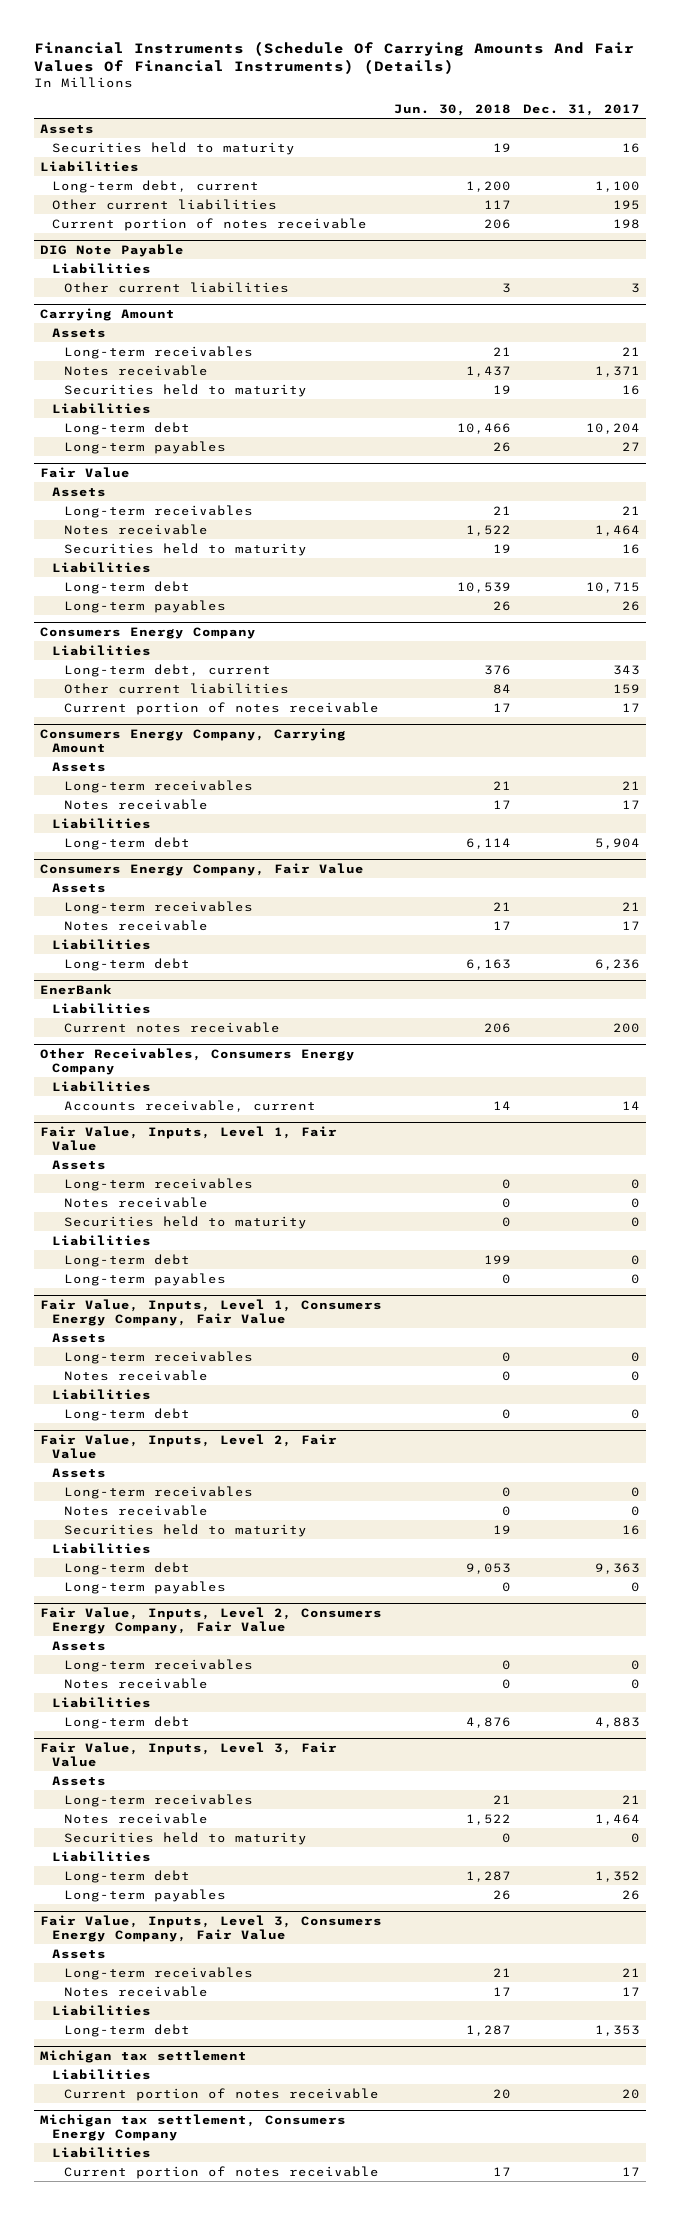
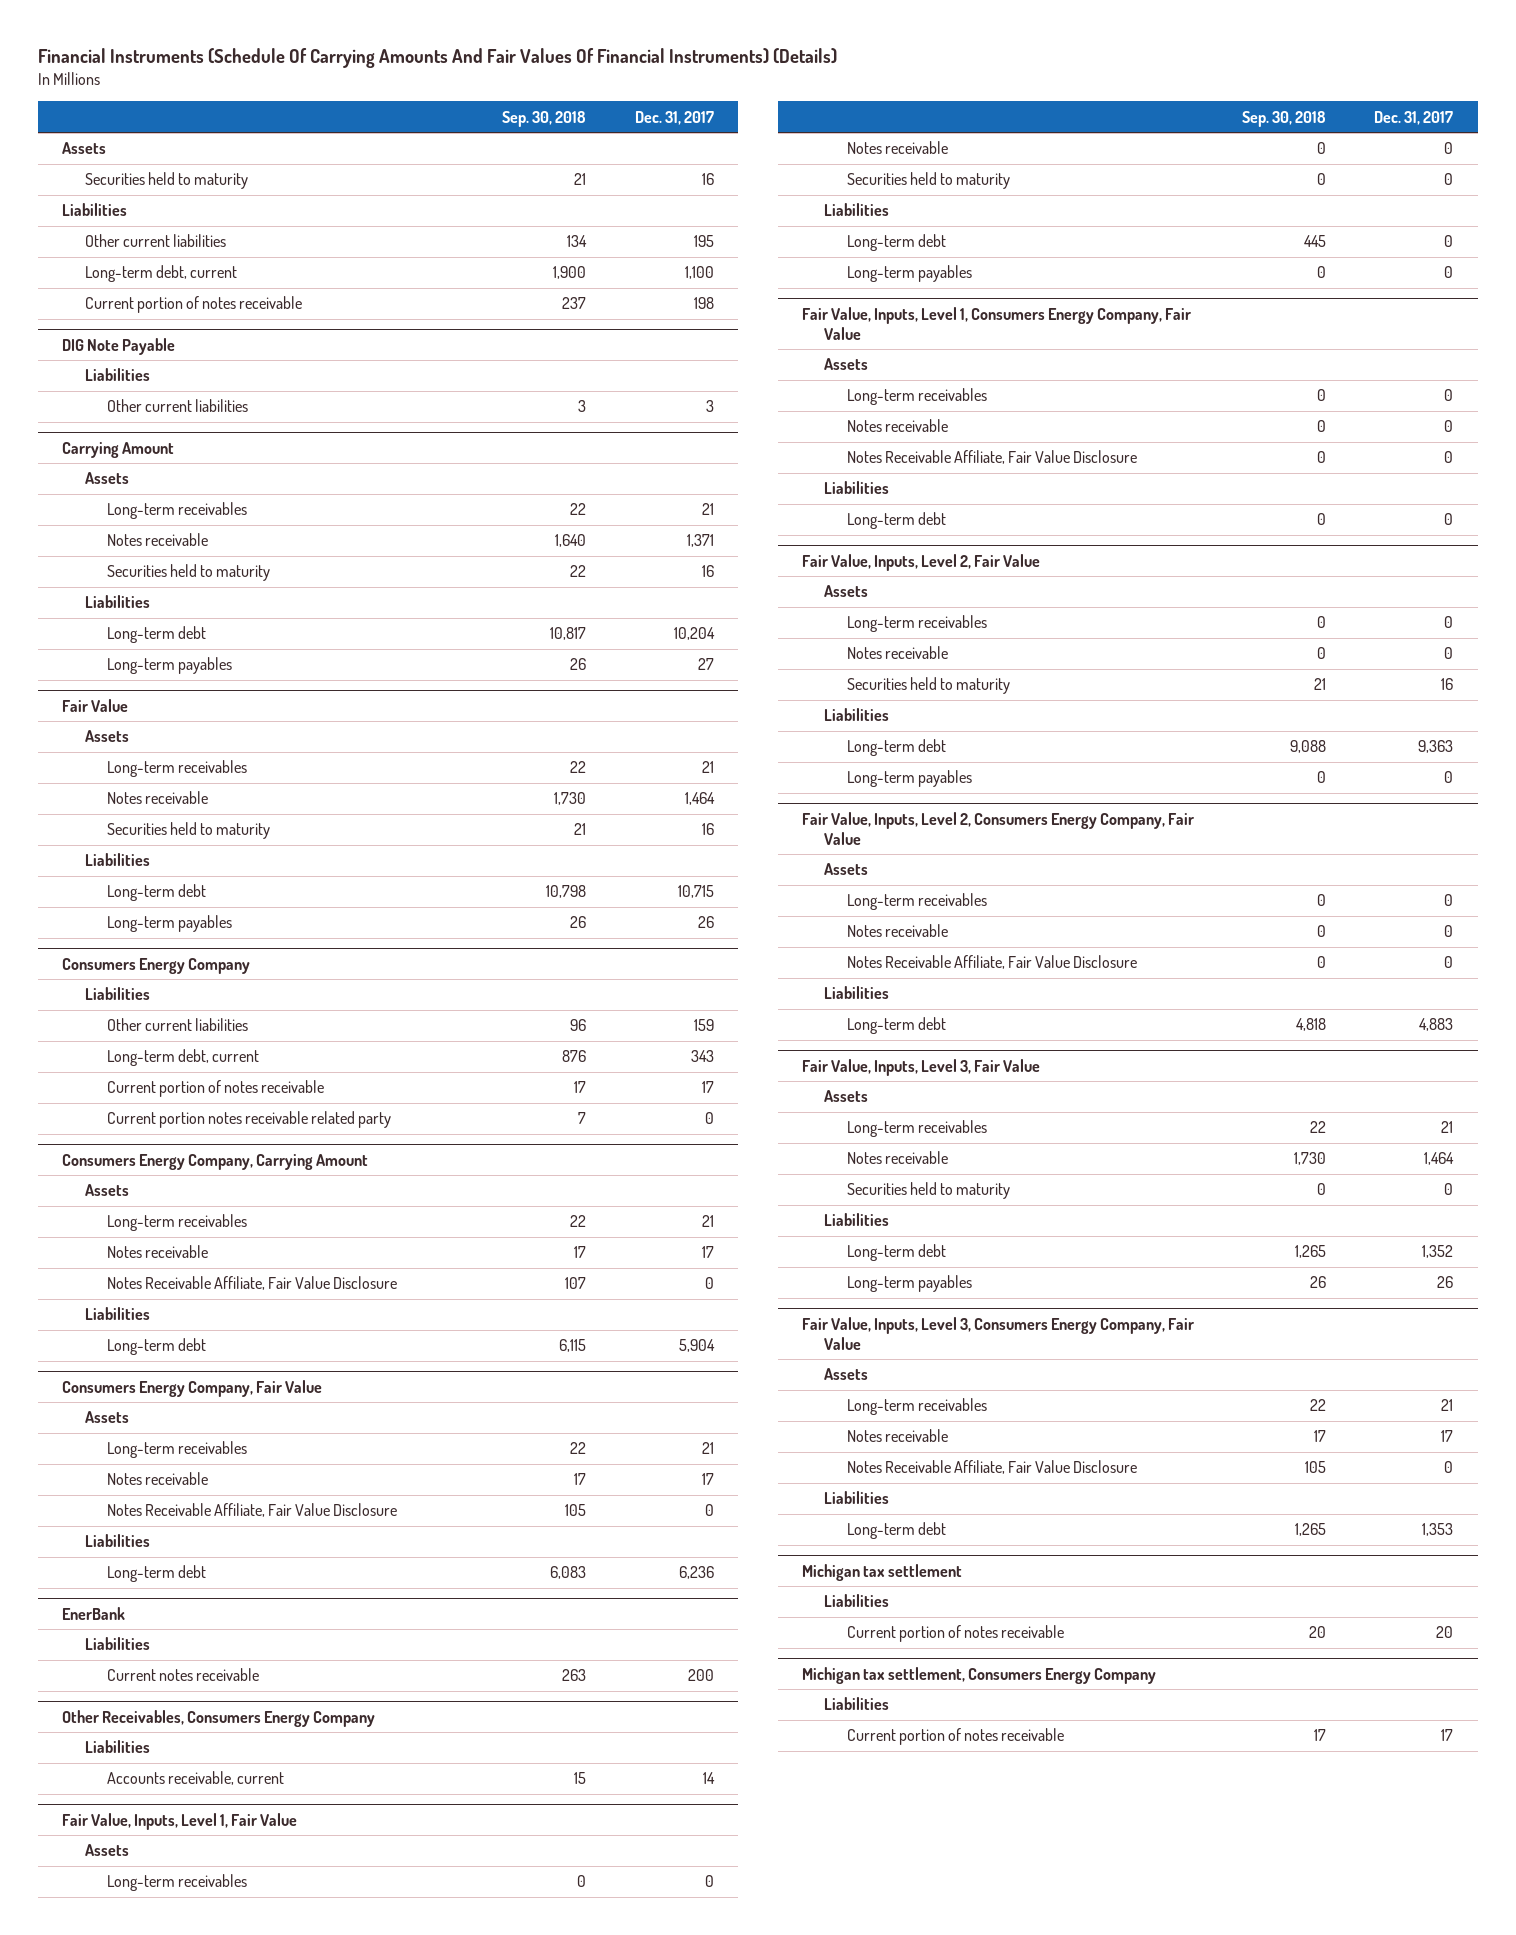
- | Jun. 30, 2018 | Dec. 31, 2017
+ | Sep. 30, 2018 | Dec. 31, 2017
moved down: Long-term debt, current | 1,900 | 1,100
@ Consumers Energy Company
moved down: Long-term debt, current | 876 | 343
+ Current portion notes receivable related party | 7 | 0
@ Consumers Energy Company, Carrying Amount
+ Notes Receivable Affiliate, Fair Value Disclosure | 107 | 0
@ Consumers Energy Company, Fair Value
+ Notes Receivable Affiliate, Fair Value Disclosure | 105 | 0
@ Fair Value, Inputs, Level 1, Consumers Energy Company, Fair Value
+ Notes Receivable Affiliate, Fair Value Disclosure | 0 | 0
@ Fair Value, Inputs, Level 2, Consumers Energy Company, Fair Value
+ Notes Receivable Affiliate, Fair Value Disclosure | 0 | 0
@ Fair Value, Inputs, Level 3, Consumers Energy Company, Fair Value
+ Notes Receivable Affiliate, Fair Value Disclosure | 105 | 0

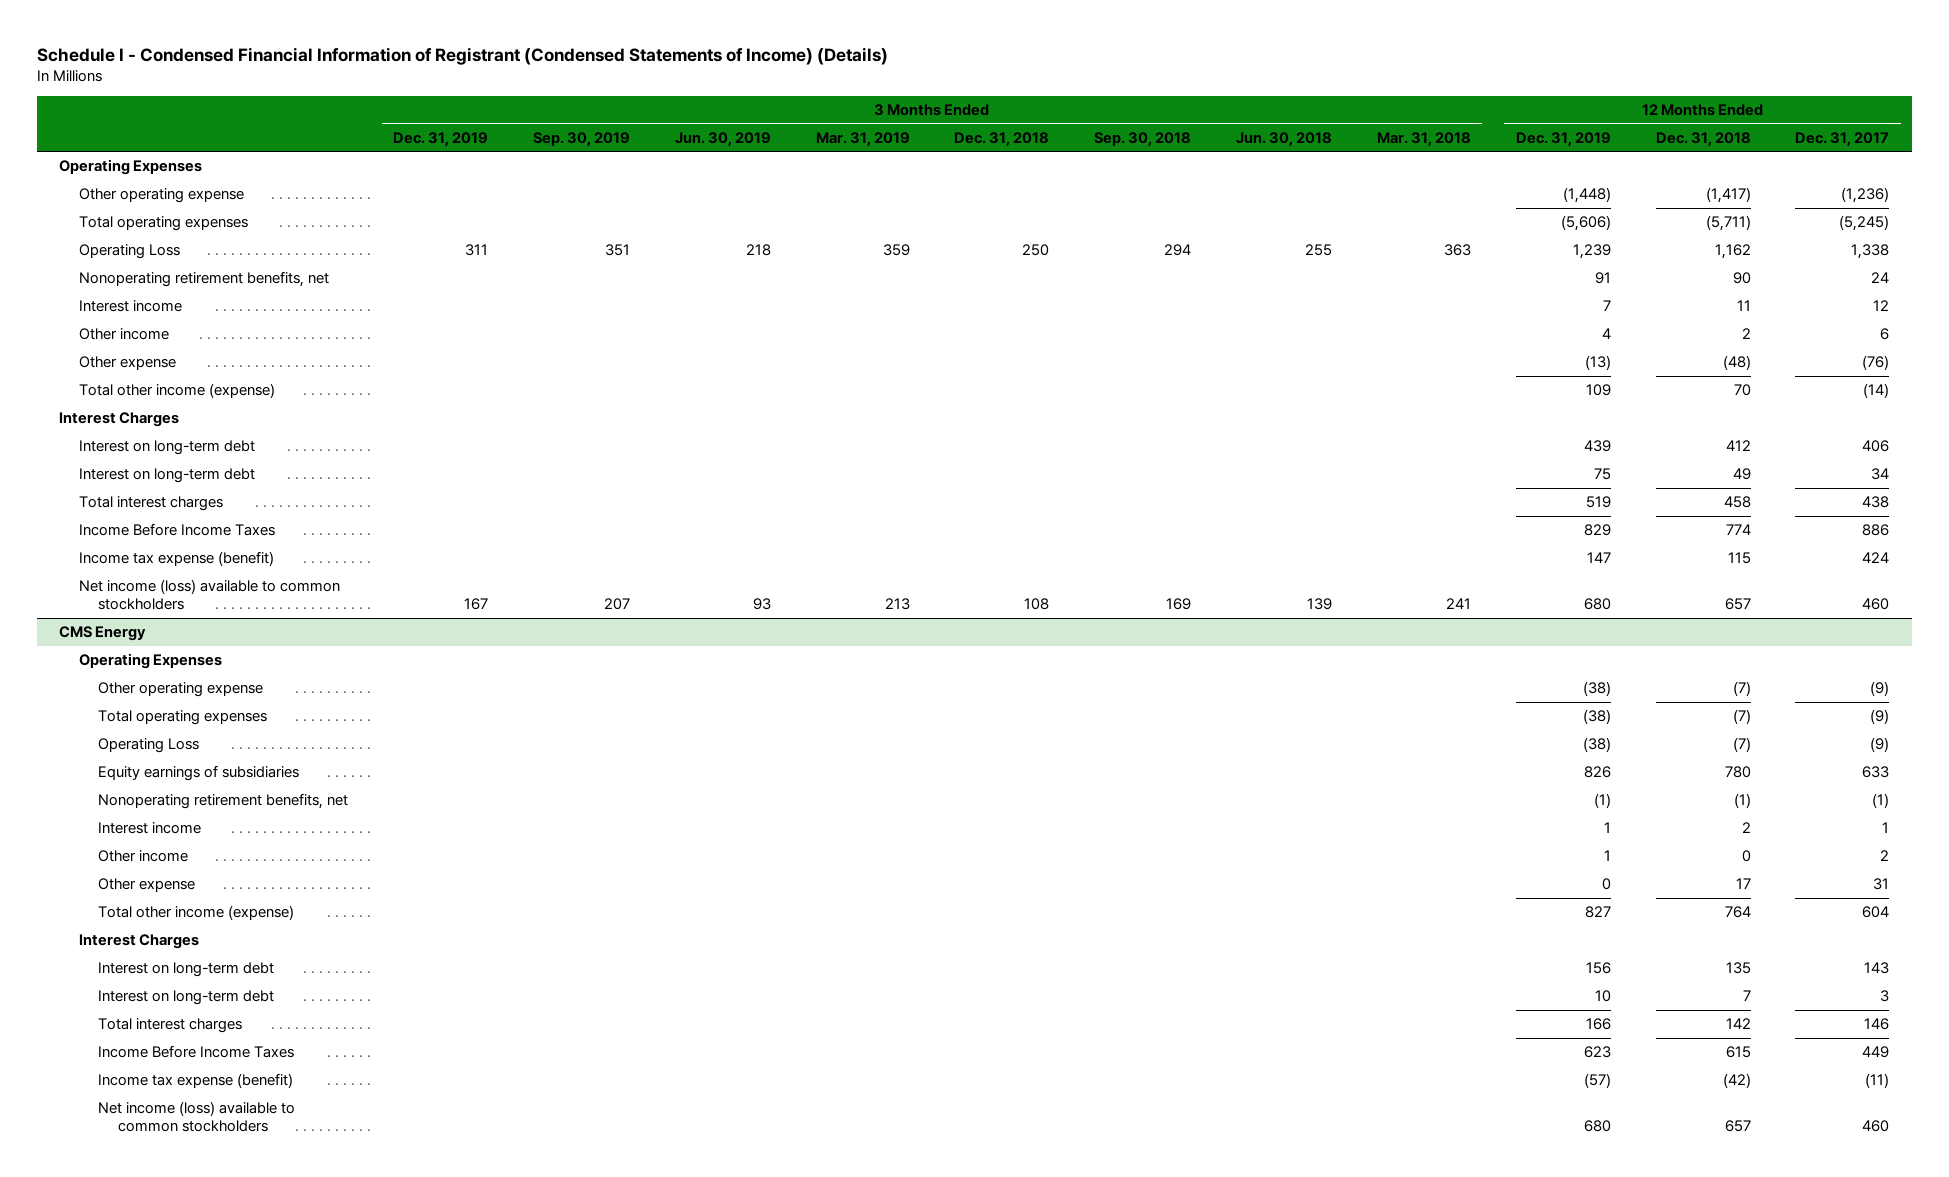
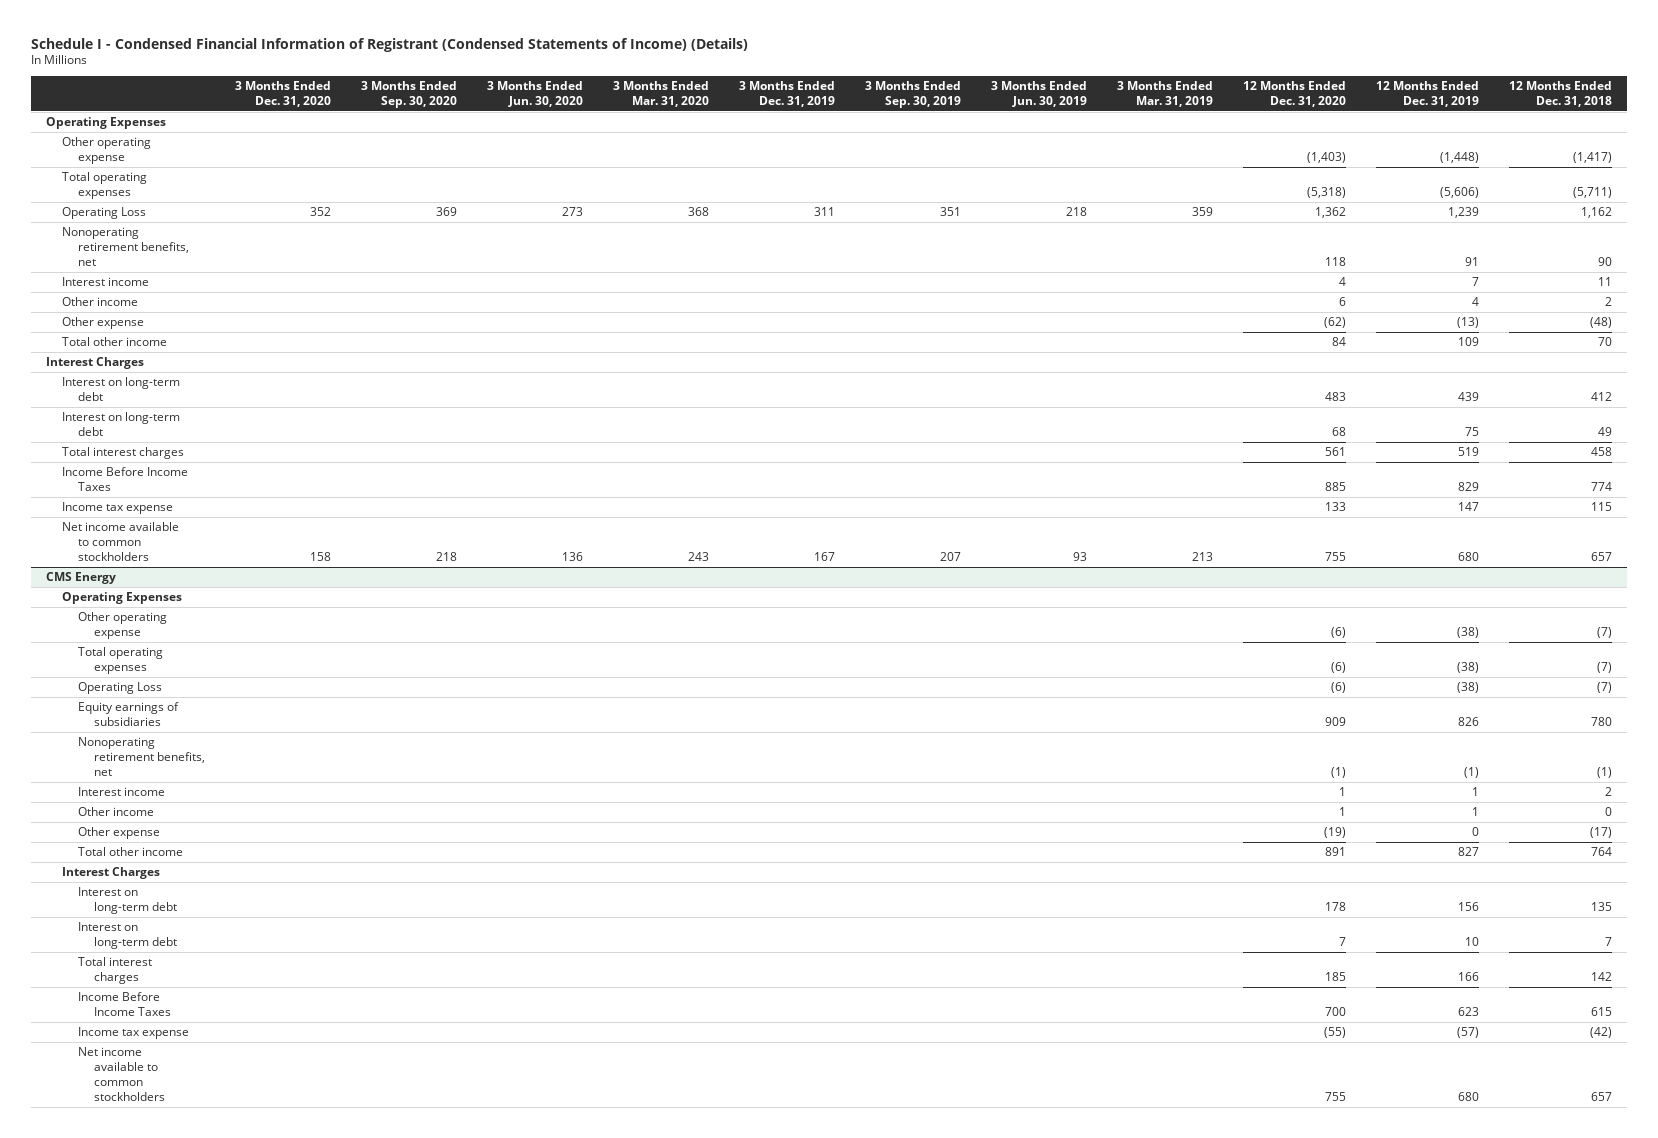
- | 3 Months Ended Dec. 31, 2019 | 3 Months Ended Sep. 30, 2019 | 3 Months Ended Jun. 30, 2019 | 3 Months Ended Mar. 31, 2019 | 3 Months Ended Dec. 31, 2018 | 3 Months Ended Sep. 30, 2018 | 3 Months Ended Jun. 30, 2018 | 3 Months Ended Mar. 31, 2018 | 12 Months Ended Dec. 31, 2019 | 12 Months Ended Dec. 31, 2018 | 12 Months Ended Dec. 31, 2017
+ | 3 Months Ended Dec. 31, 2020 | 3 Months Ended Sep. 30, 2020 | 3 Months Ended Jun. 30, 2020 | 3 Months Ended Mar. 31, 2020 | 3 Months Ended Dec. 31, 2019 | 3 Months Ended Sep. 30, 2019 | 3 Months Ended Jun. 30, 2019 | 3 Months Ended Mar. 31, 2019 | 12 Months Ended Dec. 31, 2020 | 12 Months Ended Dec. 31, 2019 | 12 Months Ended Dec. 31, 2018
- Total other income (expense) | | | | | | | | | 109 | 70 | (14)
+ Total other income | | | | | | | | | 84 | 109 | 70
- Income tax expense (benefit) | | | | | | | | | 147 | 115 | 424
- Net income (loss) available to common stockholders | 167 | 207 | 93 | 213 | 108 | 169 | 139 | 241 | 680 | 657 | 460
+ Income tax expense | | | | | | | | | 133 | 147 | 115
+ Net income available to common stockholders | 158 | 218 | 136 | 243 | 167 | 207 | 93 | 213 | 755 | 680 | 657
@ CMS Energy
- Other expense | | | | | | | | | 0 | 17 | 31
- Total other income (expense) | | | | | | | | | 827 | 764 | 604
+ Other expense | | | | | | | | | (19) | 0 | (17)
+ Total other income | | | | | | | | | 891 | 827 | 764
- Income tax expense (benefit) | | | | | | | | | (57) | (42) | (11)
- Net income (loss) available to common stockholders | | | | | | | | | 680 | 657 | 460
+ Income tax expense | | | | | | | | | (55) | (57) | (42)
+ Net income available to common stockholders | | | | | | | | | 755 | 680 | 657

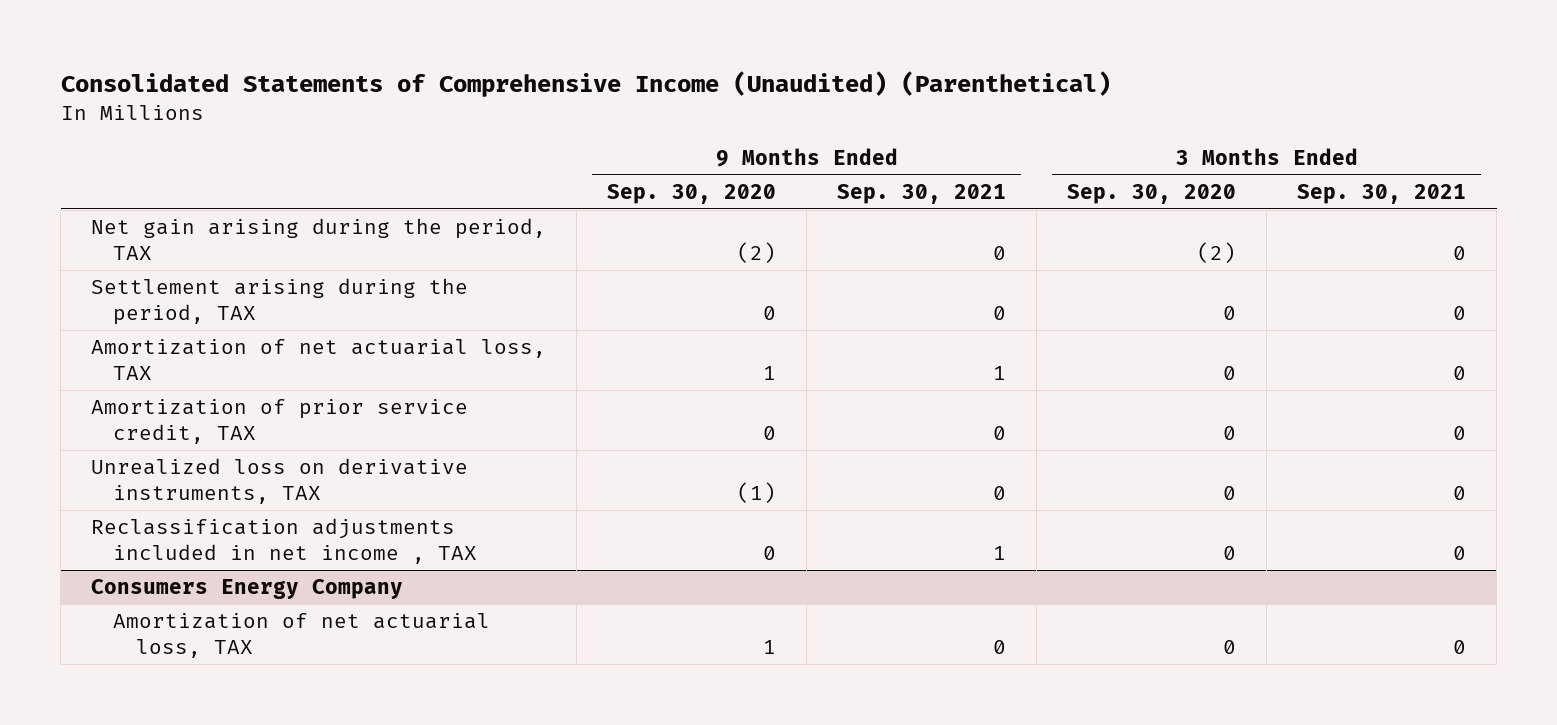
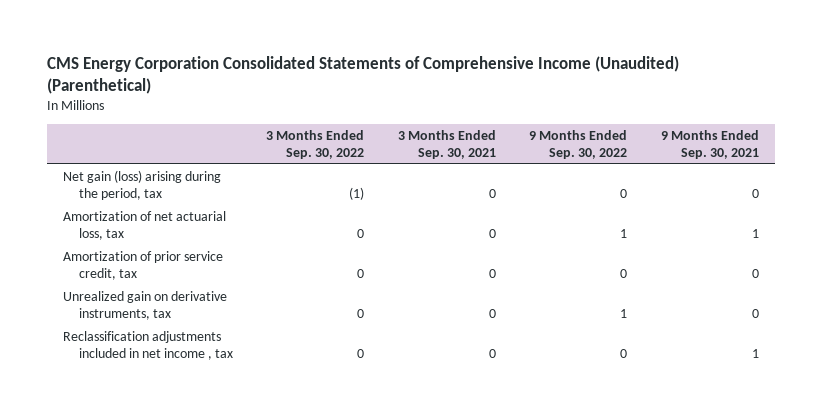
- Consolidated Statements of Comprehensive Income (Unaudited) (Parenthetical)
+ CMS Energy Corporation Consolidated Statements of Comprehensive Income (Unaudited) (Parenthetical)
- | 9 Months Ended Sep. 30, 2020 | 9 Months Ended Sep. 30, 2021 | 3 Months Ended Sep. 30, 2020 | 3 Months Ended Sep. 30, 2021
+ | 3 Months Ended Sep. 30, 2022 | 3 Months Ended Sep. 30, 2021 | 9 Months Ended Sep. 30, 2022 | 9 Months Ended Sep. 30, 2021
- Net gain arising during the period, TAX | (2) | 0 | (2) | 0
- Settlement arising during the period, TAX | 0 | 0 | 0 | 0
- Amortization of net actuarial loss, TAX | 1 | 1 | 0 | 0
- Amortization of prior service credit, TAX | 0 | 0 | 0 | 0
- Unrealized loss on derivative instruments, TAX | (1) | 0 | 0 | 0
- Reclassification adjustments included in net income , TAX | 0 | 1 | 0 | 0
- Consumers Energy Company
- Amortization of net actuarial loss, TAX | 1 | 0 | 0 | 0
+ Net gain (loss) arising during the period, tax | (1) | 0 | 0 | 0
+ Amortization of net actuarial loss, tax | 0 | 0 | 1 | 1
+ Amortization of prior service credit, tax | 0 | 0 | 0 | 0
+ Unrealized gain on derivative instruments, tax | 0 | 0 | 1 | 0
+ Reclassification adjustments included in net income , tax | 0 | 0 | 0 | 1

